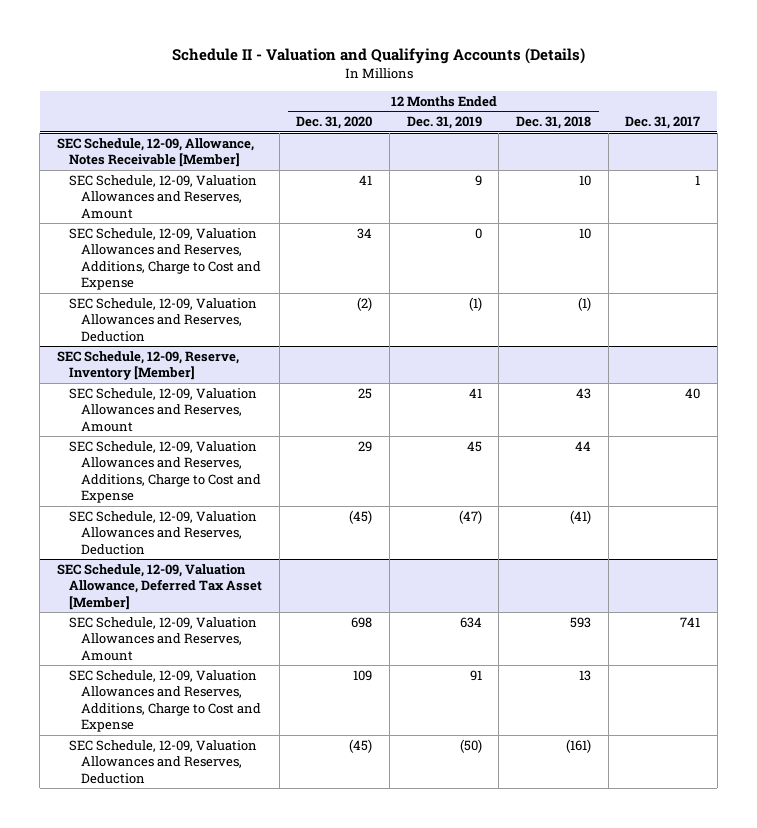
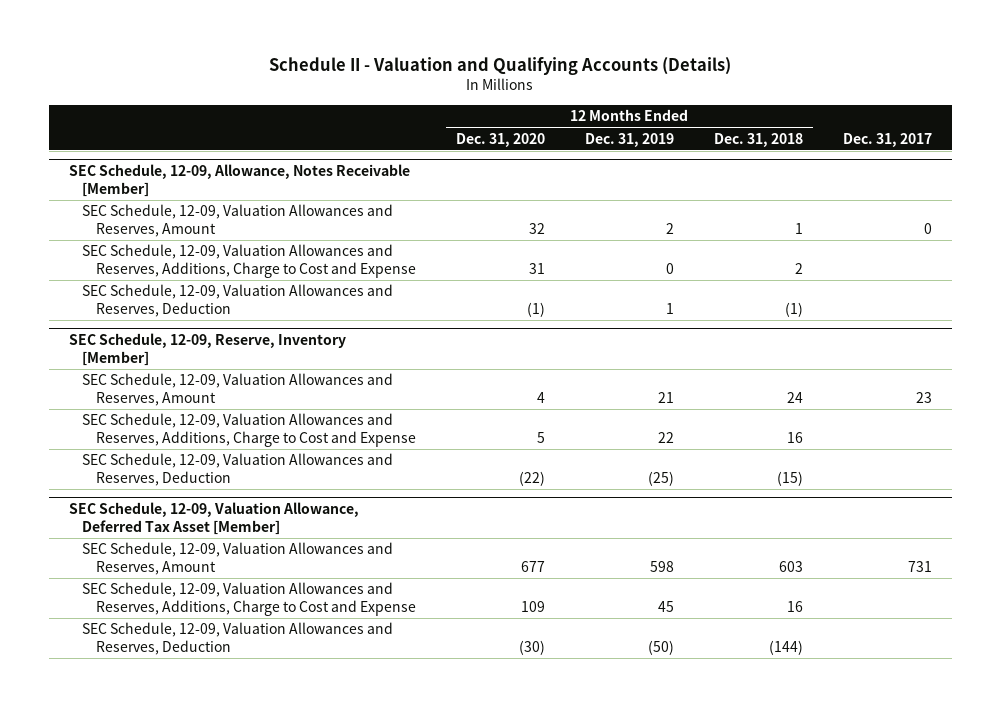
@ SEC Schedule, 12-09, Allowance, Notes Receivable [Member]
- SEC Schedule, 12-09, Valuation Allowances and Reserves, Amount | 41 | 9 | 10 | 1
- SEC Schedule, 12-09, Valuation Allowances and Reserves, Additions, Charge to Cost and Expense | 34 | 0 | 10 |
- SEC Schedule, 12-09, Valuation Allowances and Reserves, Deduction | (2) | (1) | (1) |
+ SEC Schedule, 12-09, Valuation Allowances and Reserves, Amount | 32 | 2 | 1 | 0
+ SEC Schedule, 12-09, Valuation Allowances and Reserves, Additions, Charge to Cost and Expense | 31 | 0 | 2 |
+ SEC Schedule, 12-09, Valuation Allowances and Reserves, Deduction | (1) | 1 | (1) |
@ SEC Schedule, 12-09, Reserve, Inventory [Member]
- SEC Schedule, 12-09, Valuation Allowances and Reserves, Amount | 25 | 41 | 43 | 40
- SEC Schedule, 12-09, Valuation Allowances and Reserves, Additions, Charge to Cost and Expense | 29 | 45 | 44 |
- SEC Schedule, 12-09, Valuation Allowances and Reserves, Deduction | (45) | (47) | (41) |
+ SEC Schedule, 12-09, Valuation Allowances and Reserves, Amount | 4 | 21 | 24 | 23
+ SEC Schedule, 12-09, Valuation Allowances and Reserves, Additions, Charge to Cost and Expense | 5 | 22 | 16 |
+ SEC Schedule, 12-09, Valuation Allowances and Reserves, Deduction | (22) | (25) | (15) |
@ SEC Schedule, 12-09, Valuation Allowance, Deferred Tax Asset [Member]
- SEC Schedule, 12-09, Valuation Allowances and Reserves, Amount | 698 | 634 | 593 | 741
- SEC Schedule, 12-09, Valuation Allowances and Reserves, Additions, Charge to Cost and Expense | 109 | 91 | 13 |
- SEC Schedule, 12-09, Valuation Allowances and Reserves, Deduction | (45) | (50) | (161) |
+ SEC Schedule, 12-09, Valuation Allowances and Reserves, Amount | 677 | 598 | 603 | 731
+ SEC Schedule, 12-09, Valuation Allowances and Reserves, Additions, Charge to Cost and Expense | 109 | 45 | 16 |
+ SEC Schedule, 12-09, Valuation Allowances and Reserves, Deduction | (30) | (50) | (144) |

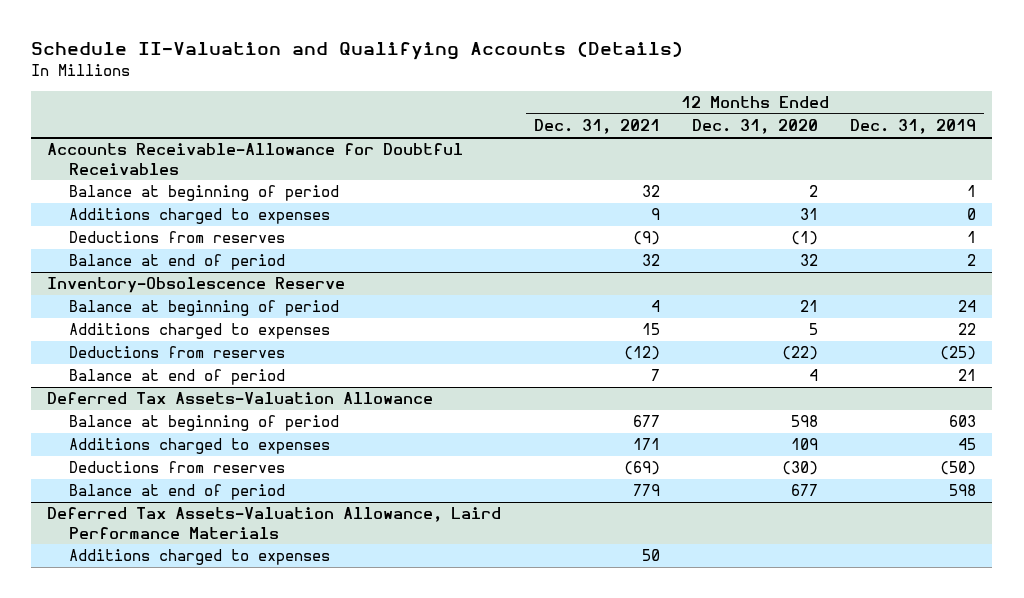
- Schedule II - Valuation and Qualifying Accounts (Details)
+ Schedule II-Valuation and Qualifying Accounts (Details)
- | 12 Months Ended Dec. 31, 2020 | 12 Months Ended Dec. 31, 2019 | 12 Months Ended Dec. 31, 2018 | Dec. 31, 2017
+ | 12 Months Ended Dec. 31, 2021 | 12 Months Ended Dec. 31, 2020 | 12 Months Ended Dec. 31, 2019
- SEC Schedule, 12-09, Allowance, Notes Receivable [Member]
- SEC Schedule, 12-09, Valuation Allowances and Reserves, Amount | 32 | 2 | 1 | 0
- SEC Schedule, 12-09, Valuation Allowances and Reserves, Additions, Charge to Cost and Expense | 31 | 0 | 2 |
- SEC Schedule, 12-09, Valuation Allowances and Reserves, Deduction | (1) | 1 | (1) |
- SEC Schedule, 12-09, Reserve, Inventory [Member]
- SEC Schedule, 12-09, Valuation Allowances and Reserves, Amount | 4 | 21 | 24 | 23
- SEC Schedule, 12-09, Valuation Allowances and Reserves, Additions, Charge to Cost and Expense | 5 | 22 | 16 |
- SEC Schedule, 12-09, Valuation Allowances and Reserves, Deduction | (22) | (25) | (15) |
- SEC Schedule, 12-09, Valuation Allowance, Deferred Tax Asset [Member]
- SEC Schedule, 12-09, Valuation Allowances and Reserves, Amount | 677 | 598 | 603 | 731
- SEC Schedule, 12-09, Valuation Allowances and Reserves, Additions, Charge to Cost and Expense | 109 | 45 | 16 |
- SEC Schedule, 12-09, Valuation Allowances and Reserves, Deduction | (30) | (50) | (144) |
+ Accounts Receivable-Allowance for Doubtful Receivables
+ Balance at beginning of period | 32 | 2 | 1
+ Additions charged to expenses | 9 | 31 | 0
+ Deductions from reserves | (9) | (1) | 1
+ Balance at end of period | 32 | 32 | 2
+ Inventory-Obsolescence Reserve
+ Balance at beginning of period | 4 | 21 | 24
+ Additions charged to expenses | 15 | 5 | 22
+ Deductions from reserves | (12) | (22) | (25)
+ Balance at end of period | 7 | 4 | 21
+ Deferred Tax Assets-Valuation Allowance
+ Balance at beginning of period | 677 | 598 | 603
+ Additions charged to expenses | 171 | 109 | 45
+ Deductions from reserves | (69) | (30) | (50)
+ Balance at end of period | 779 | 677 | 598
+ Deferred Tax Assets-Valuation Allowance, Laird Performance Materials
+ Additions charged to expenses | 50 | |

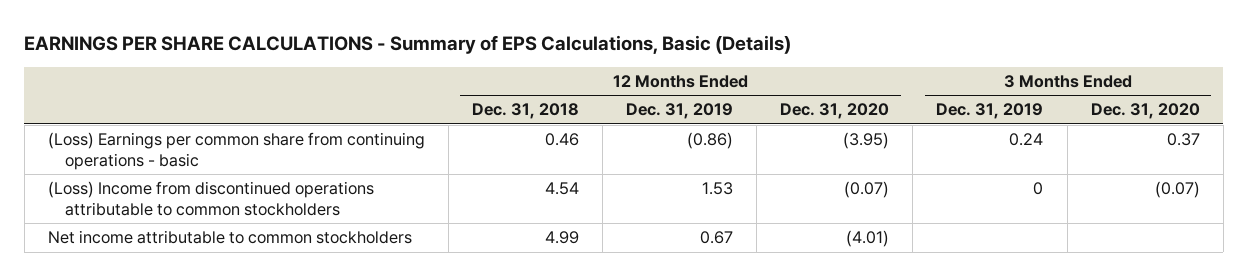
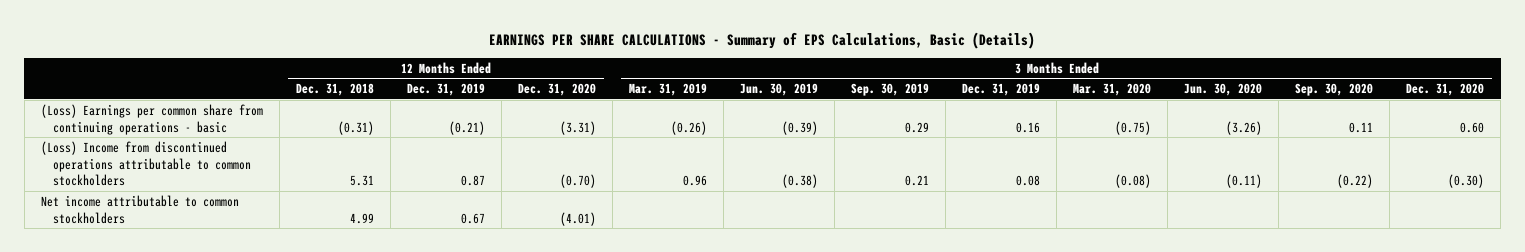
- | 12 Months Ended Dec. 31, 2018 | 12 Months Ended Dec. 31, 2019 | 12 Months Ended Dec. 31, 2020 | 3 Months Ended Dec. 31, 2019 | 3 Months Ended Dec. 31, 2020
+ | 12 Months Ended Dec. 31, 2018 | 12 Months Ended Dec. 31, 2019 | 12 Months Ended Dec. 31, 2020 | 3 Months Ended Mar. 31, 2019 | 3 Months Ended Jun. 30, 2019 | 3 Months Ended Sep. 30, 2019 | 3 Months Ended Dec. 31, 2019 | 3 Months Ended Mar. 31, 2020 | 3 Months Ended Jun. 30, 2020 | 3 Months Ended Sep. 30, 2020 | 3 Months Ended Dec. 31, 2020
- (Loss) Earnings per common share from continuing operations - basic | 0.46 | (0.86) | (3.95) | 0.24 | 0.37
- (Loss) Income from discontinued operations attributable to common stockholders | 4.54 | 1.53 | (0.07) | 0 | (0.07)
+ (Loss) Earnings per common share from continuing operations - basic | (0.31) | (0.21) | (3.31) | (0.26) | (0.39) | 0.29 | 0.16 | (0.75) | (3.26) | 0.11 | 0.60
+ (Loss) Income from discontinued operations attributable to common stockholders | 5.31 | 0.87 | (0.70) | 0.96 | (0.38) | 0.21 | 0.08 | (0.08) | (0.11) | (0.22) | (0.30)

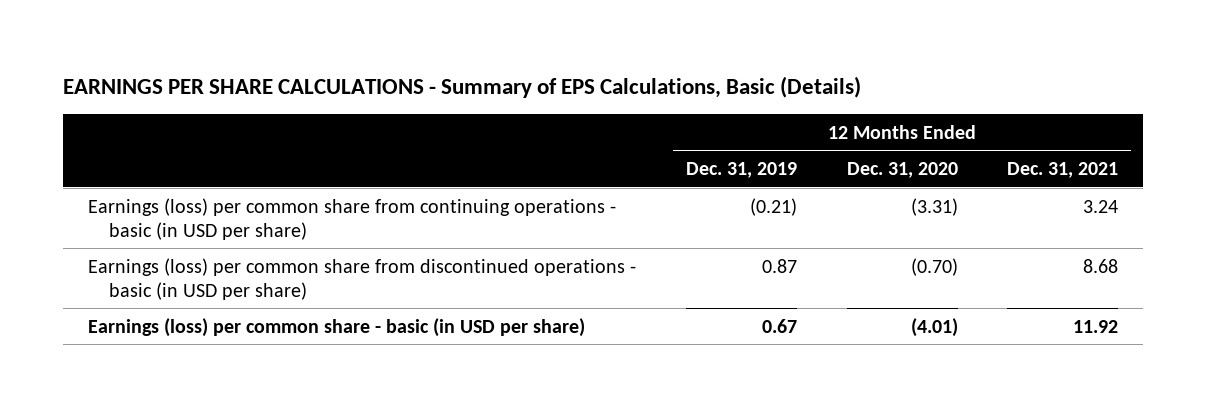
- | 12 Months Ended Dec. 31, 2018 | 12 Months Ended Dec. 31, 2019 | 12 Months Ended Dec. 31, 2020 | 3 Months Ended Mar. 31, 2019 | 3 Months Ended Jun. 30, 2019 | 3 Months Ended Sep. 30, 2019 | 3 Months Ended Dec. 31, 2019 | 3 Months Ended Mar. 31, 2020 | 3 Months Ended Jun. 30, 2020 | 3 Months Ended Sep. 30, 2020 | 3 Months Ended Dec. 31, 2020
+ | 12 Months Ended Dec. 31, 2019 | 12 Months Ended Dec. 31, 2020 | 12 Months Ended Dec. 31, 2021
- (Loss) Earnings per common share from continuing operations - basic | (0.31) | (0.21) | (3.31) | (0.26) | (0.39) | 0.29 | 0.16 | (0.75) | (3.26) | 0.11 | 0.60
- (Loss) Income from discontinued operations attributable to common stockholders | 5.31 | 0.87 | (0.70) | 0.96 | (0.38) | 0.21 | 0.08 | (0.08) | (0.11) | (0.22) | (0.30)
- Net income attributable to common stockholders | 4.99 | 0.67 | (4.01) | | | | | | | |
+ Earnings (loss) per common share from continuing operations - basic (in USD per share) | (0.21) | (3.31) | 3.24
+ Earnings (loss) per common share from discontinued operations - basic (in USD per share) | 0.87 | (0.70) | 8.68
+ Earnings (loss) per common share - basic (in USD per share) | 0.67 | (4.01) | 11.92

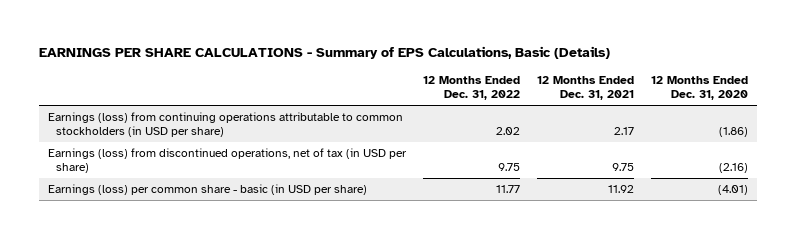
- | 12 Months Ended Dec. 31, 2019 | 12 Months Ended Dec. 31, 2020 | 12 Months Ended Dec. 31, 2021
+ | 12 Months Ended Dec. 31, 2022 | 12 Months Ended Dec. 31, 2021 | 12 Months Ended Dec. 31, 2020
- Earnings (loss) per common share from continuing operations - basic (in USD per share) | (0.21) | (3.31) | 3.24
- Earnings (loss) per common share from discontinued operations - basic (in USD per share) | 0.87 | (0.70) | 8.68
+ Earnings (loss) from continuing operations attributable to common stockholders (in USD per share) | 2.02 | 2.17 | (1.86)
+ Earnings (loss) from discontinued operations, net of tax (in USD per share) | 9.75 | 9.75 | (2.16)

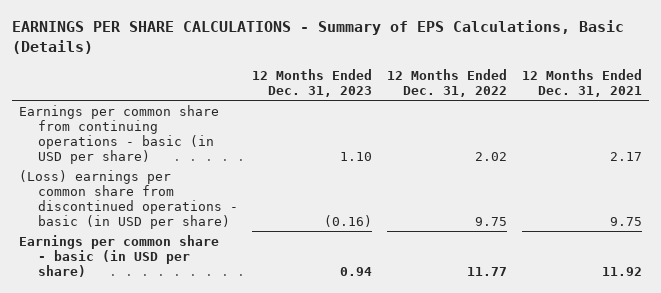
- | 12 Months Ended Dec. 31, 2022 | 12 Months Ended Dec. 31, 2021 | 12 Months Ended Dec. 31, 2020
+ | 12 Months Ended Dec. 31, 2023 | 12 Months Ended Dec. 31, 2022 | 12 Months Ended Dec. 31, 2021
- Earnings (loss) from continuing operations attributable to common stockholders (in USD per share) | 2.02 | 2.17 | (1.86)
- Earnings (loss) from discontinued operations, net of tax (in USD per share) | 9.75 | 9.75 | (2.16)
- Earnings (loss) per common share - basic (in USD per share) | 11.77 | 11.92 | (4.01)
+ Earnings per common share from continuing operations - basic (in USD per share) | 1.10 | 2.02 | 2.17
+ (Loss) earnings per common share from discontinued operations - basic (in USD per share) | (0.16) | 9.75 | 9.75
+ Earnings per common share - basic (in USD per share) | 0.94 | 11.77 | 11.92

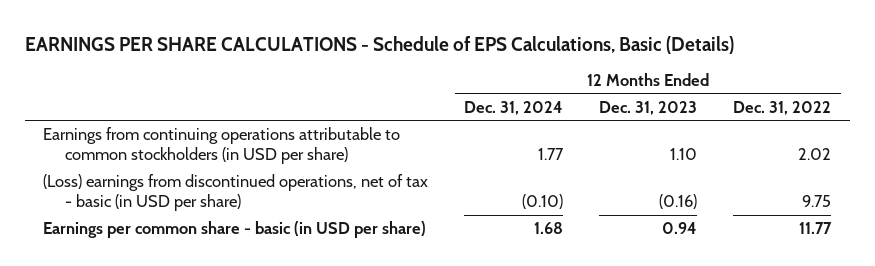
- EARNINGS PER SHARE CALCULATIONS - Summary of EPS Calculations, Basic (Details)
+ EARNINGS PER SHARE CALCULATIONS - Schedule of EPS Calculations, Basic (Details)
- | 12 Months Ended Dec. 31, 2023 | 12 Months Ended Dec. 31, 2022 | 12 Months Ended Dec. 31, 2021
+ | 12 Months Ended Dec. 31, 2024 | 12 Months Ended Dec. 31, 2023 | 12 Months Ended Dec. 31, 2022
- Earnings per common share from continuing operations - basic (in USD per share) | 1.10 | 2.02 | 2.17
- (Loss) earnings per common share from discontinued operations - basic (in USD per share) | (0.16) | 9.75 | 9.75
+ Earnings from continuing operations attributable to common stockholders (in USD per share) | 1.77 | 1.10 | 2.02
+ (Loss) earnings from discontinued operations, net of tax - basic (in USD per share) | (0.10) | (0.16) | 9.75

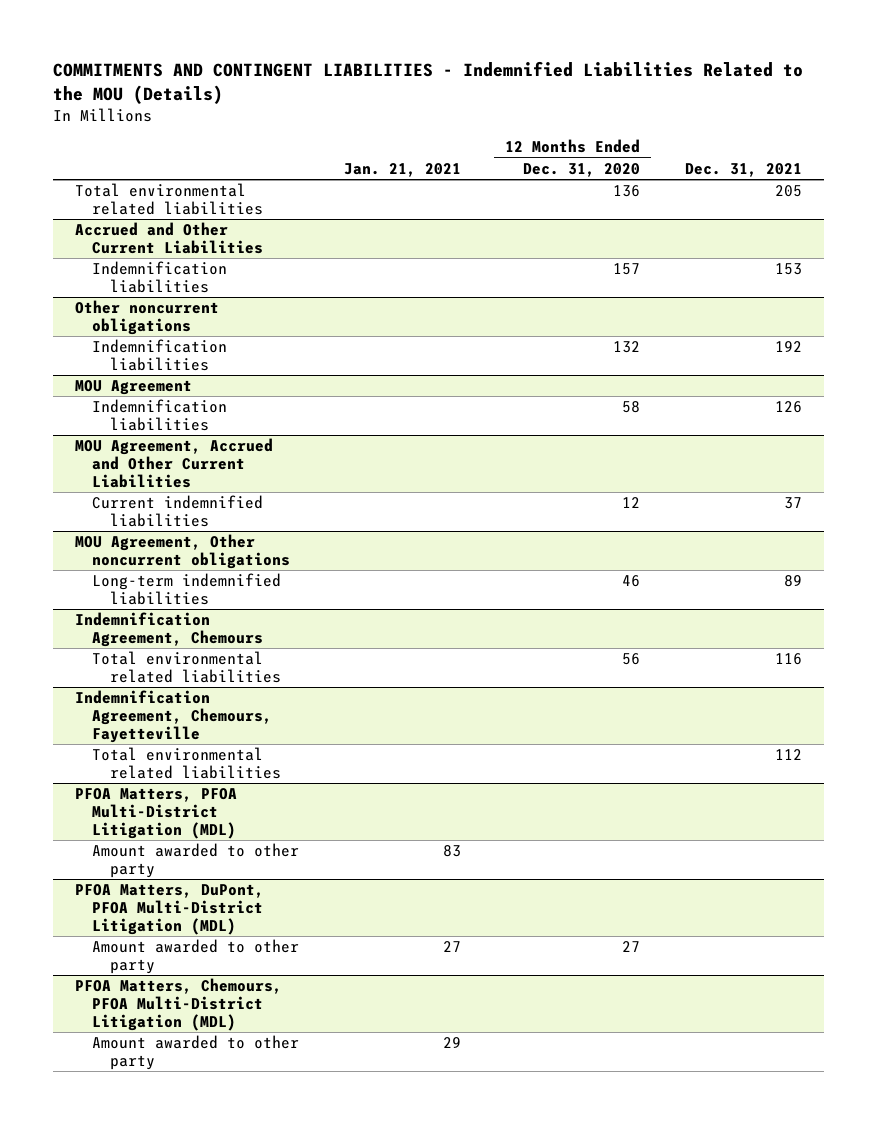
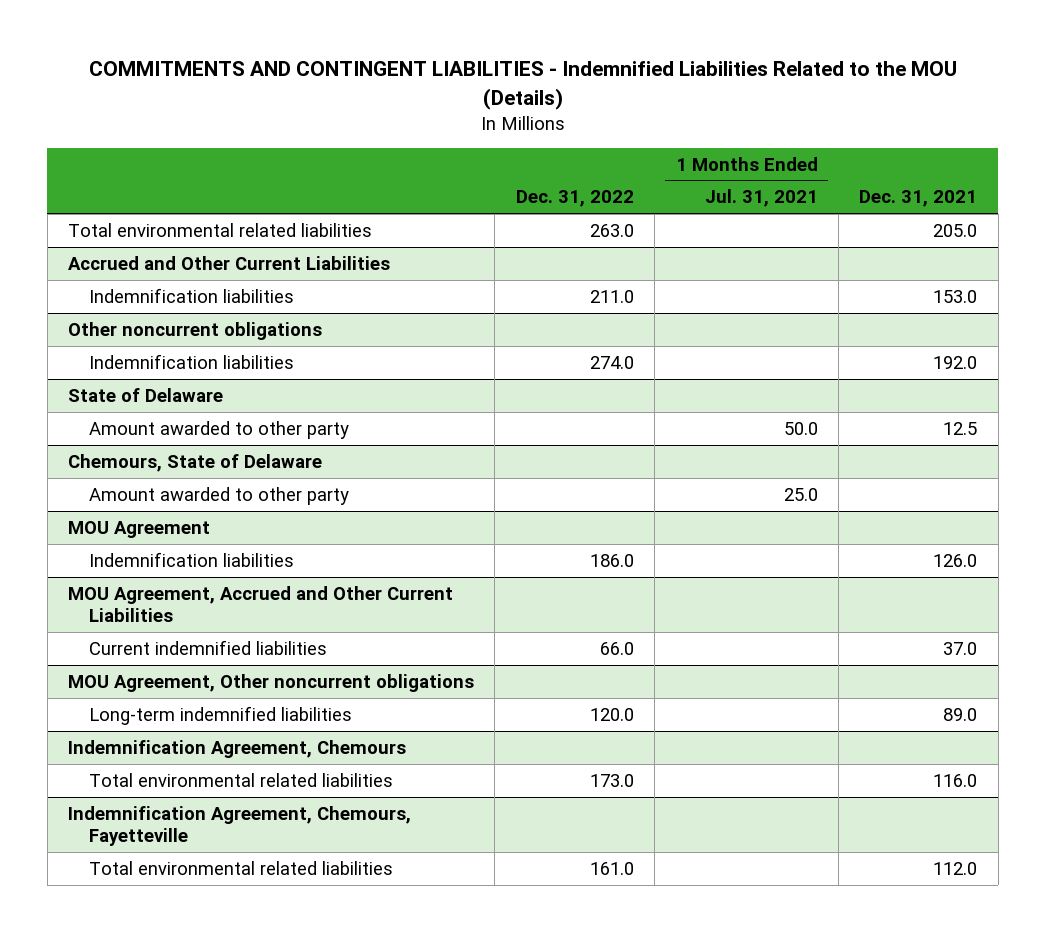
- | Jan. 21, 2021 | 12 Months Ended Dec. 31, 2020 | Dec. 31, 2021
+ | Dec. 31, 2022 | 1 Months Ended Jul. 31, 2021 | Dec. 31, 2021
- Total environmental related liabilities | | 136 | 205
+ Total environmental related liabilities | 263.0 | | 205.0
@ Accrued and Other Current Liabilities
- Indemnification liabilities | | 157 | 153
+ Indemnification liabilities | 211.0 | | 153.0
@ Other noncurrent obligations
- Indemnification liabilities | | 132 | 192
+ Indemnification liabilities | 274.0 | | 192.0
+ State of Delaware
+ Amount awarded to other party | | 50.0 | 12.5
+ Chemours, State of Delaware
+ Amount awarded to other party | | 25.0 |
@ MOU Agreement
- Indemnification liabilities | | 58 | 126
+ Indemnification liabilities | 186.0 | | 126.0
@ MOU Agreement, Accrued and Other Current Liabilities
- Current indemnified liabilities | | 12 | 37
+ Current indemnified liabilities | 66.0 | | 37.0
@ MOU Agreement, Other noncurrent obligations
- Long-term indemnified liabilities | | 46 | 89
+ Long-term indemnified liabilities | 120.0 | | 89.0
@ Indemnification Agreement, Chemours
- Total environmental related liabilities | | 56 | 116
+ Total environmental related liabilities | 173.0 | | 116.0
@ Indemnification Agreement, Chemours, Fayetteville
- Total environmental related liabilities | | | 112
- PFOA Matters, PFOA Multi-District Litigation (MDL)
- Amount awarded to other party | 83 | |
- PFOA Matters, DuPont, PFOA Multi-District Litigation (MDL)
- Amount awarded to other party | 27 | 27 |
- PFOA Matters, Chemours, PFOA Multi-District Litigation (MDL)
- Amount awarded to other party | 29 | |
@ Indemnification Agreement, Chemours, Fayetteville
+ Total environmental related liabilities | 161.0 | | 112.0

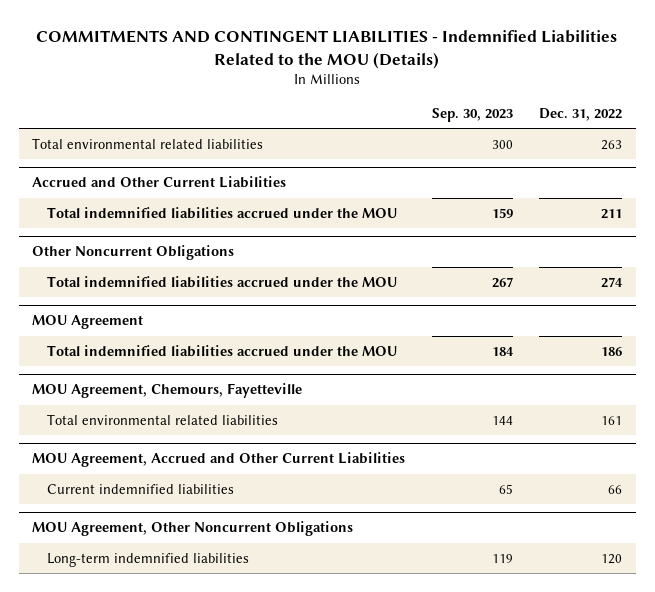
- | Dec. 31, 2022 | 1 Months Ended Jul. 31, 2021 | Dec. 31, 2021
+ | Sep. 30, 2023 | Dec. 31, 2022
- Total environmental related liabilities | 263.0 | | 205.0
+ Total environmental related liabilities | 300 | 263
@ Accrued and Other Current Liabilities
- Indemnification liabilities | 211.0 | | 153.0
- Other noncurrent obligations
- Indemnification liabilities | 274.0 | | 192.0
- State of Delaware
- Amount awarded to other party | | 50.0 | 12.5
- Chemours, State of Delaware
- Amount awarded to other party | | 25.0 |
@ Accrued and Other Current Liabilities
+ Total indemnified liabilities accrued under the MOU | 159 | 211
+ Other Noncurrent Obligations
+ Total indemnified liabilities accrued under the MOU | 267 | 274
@ MOU Agreement
- Indemnification liabilities | 186.0 | | 126.0
+ Total indemnified liabilities accrued under the MOU | 184 | 186
+ MOU Agreement, Chemours, Fayetteville
+ Total environmental related liabilities | 144 | 161
@ MOU Agreement, Accrued and Other Current Liabilities
- Current indemnified liabilities | 66.0 | | 37.0
- MOU Agreement, Other noncurrent obligations
- Long-term indemnified liabilities | 120.0 | | 89.0
- Indemnification Agreement, Chemours
- Total environmental related liabilities | 173.0 | | 116.0
- Indemnification Agreement, Chemours, Fayetteville
- Total environmental related liabilities | 161.0 | | 112.0
@ MOU Agreement, Accrued and Other Current Liabilities
+ Current indemnified liabilities | 65 | 66
+ MOU Agreement, Other Noncurrent Obligations
+ Long-term indemnified liabilities | 119 | 120

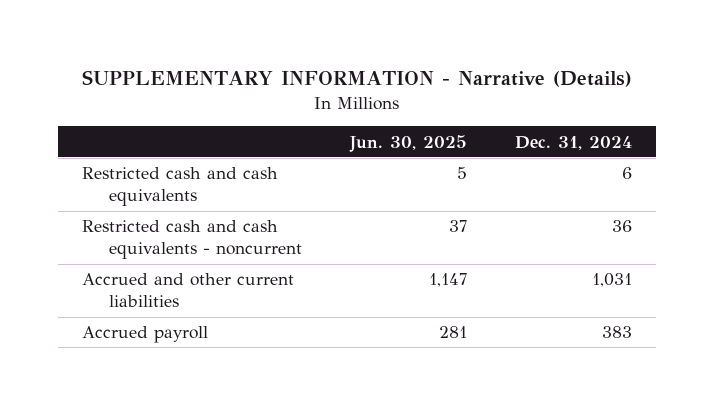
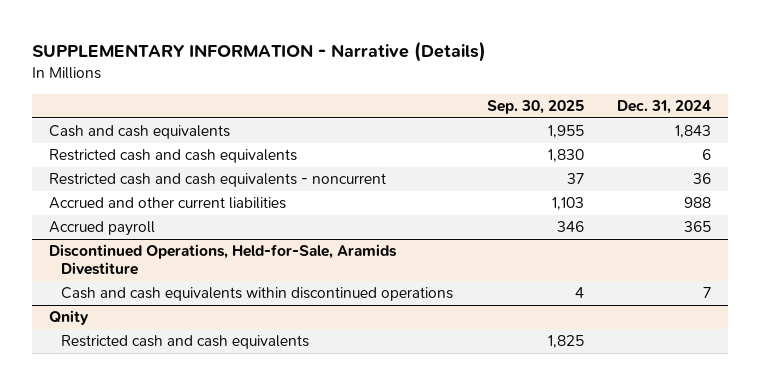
- | Jun. 30, 2025 | Dec. 31, 2024
+ | Sep. 30, 2025 | Dec. 31, 2024
+ Cash and cash equivalents | 1,955 | 1,843
- Accrued and other current liabilities | 1,147 | 1,031
- Accrued payroll | 281 | 383
+ Accrued and other current liabilities | 1,103 | 988
+ Accrued payroll | 346 | 365
+ Discontinued Operations, Held-for-Sale, Aramids Divestiture
+ Cash and cash equivalents within discontinued operations | 4 | 7
+ Qnity
+ Restricted cash and cash equivalents | 1,825 |

